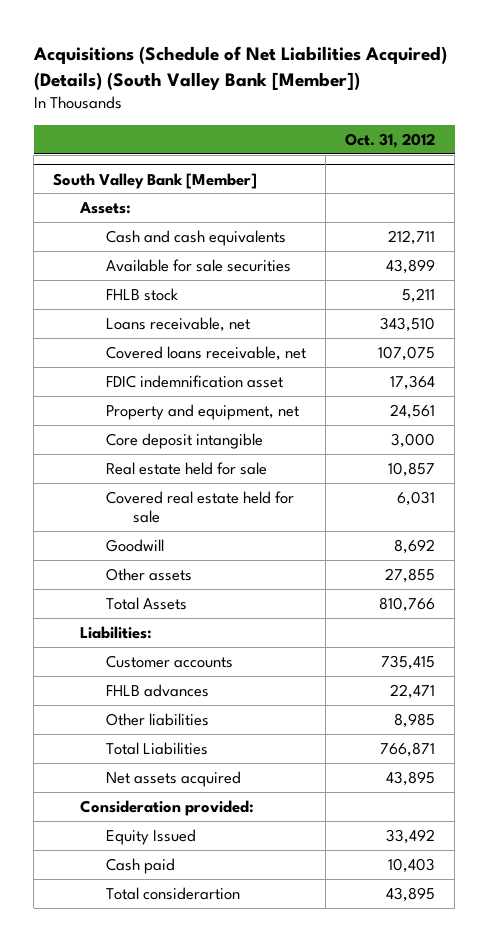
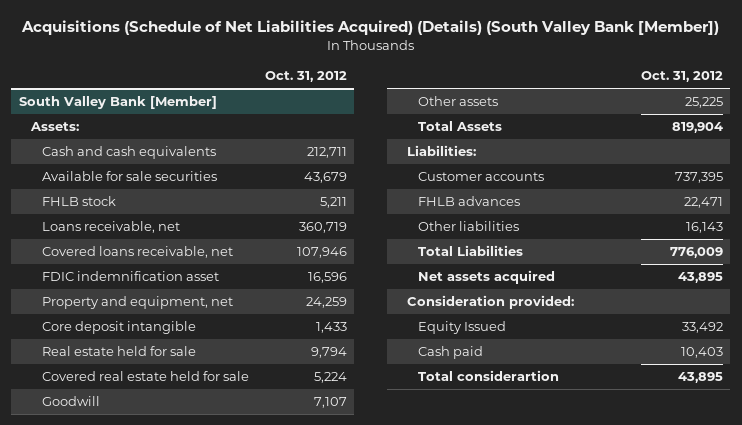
@ South Valley Bank [Member]
- Available for sale securities | 43,899
+ Available for sale securities | 43,679
- Loans receivable, net | 343,510
- Covered loans receivable, net | 107,075
- FDIC indemnification asset | 17,364
- Property and equipment, net | 24,561
- Core deposit intangible | 3,000
- Real estate held for sale | 10,857
- Covered real estate held for sale | 6,031
- Goodwill | 8,692
- Other assets | 27,855
- Total Assets | 810,766
+ Loans receivable, net | 360,719
+ Covered loans receivable, net | 107,946
+ FDIC indemnification asset | 16,596
+ Property and equipment, net | 24,259
+ Core deposit intangible | 1,433
+ Real estate held for sale | 9,794
+ Covered real estate held for sale | 5,224
+ Goodwill | 7,107
+ Other assets | 25,225
+ Total Assets | 819,904
- Customer accounts | 735,415
+ Customer accounts | 737,395
- Other liabilities | 8,985
- Total Liabilities | 766,871
+ Other liabilities | 16,143
+ Total Liabilities | 776,009

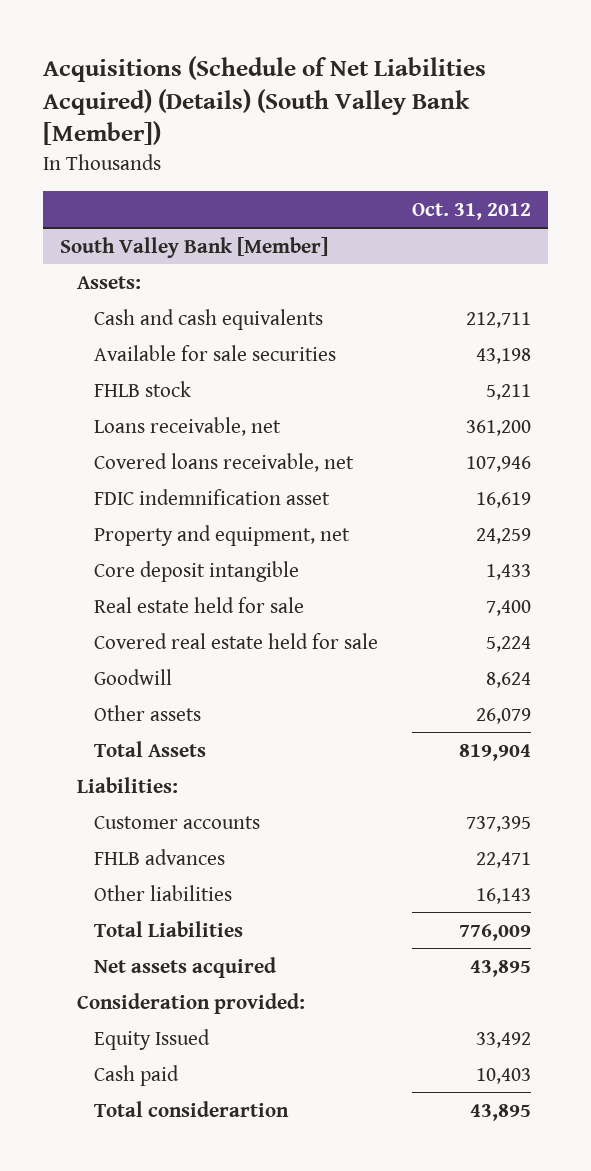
@ South Valley Bank [Member]
- Available for sale securities | 43,679
+ Available for sale securities | 43,198
- Loans receivable, net | 360,719
+ Loans receivable, net | 361,200
- FDIC indemnification asset | 16,596
+ FDIC indemnification asset | 16,619
- Real estate held for sale | 9,794
+ Real estate held for sale | 7,400
- Goodwill | 7,107
- Other assets | 25,225
+ Goodwill | 8,624
+ Other assets | 26,079

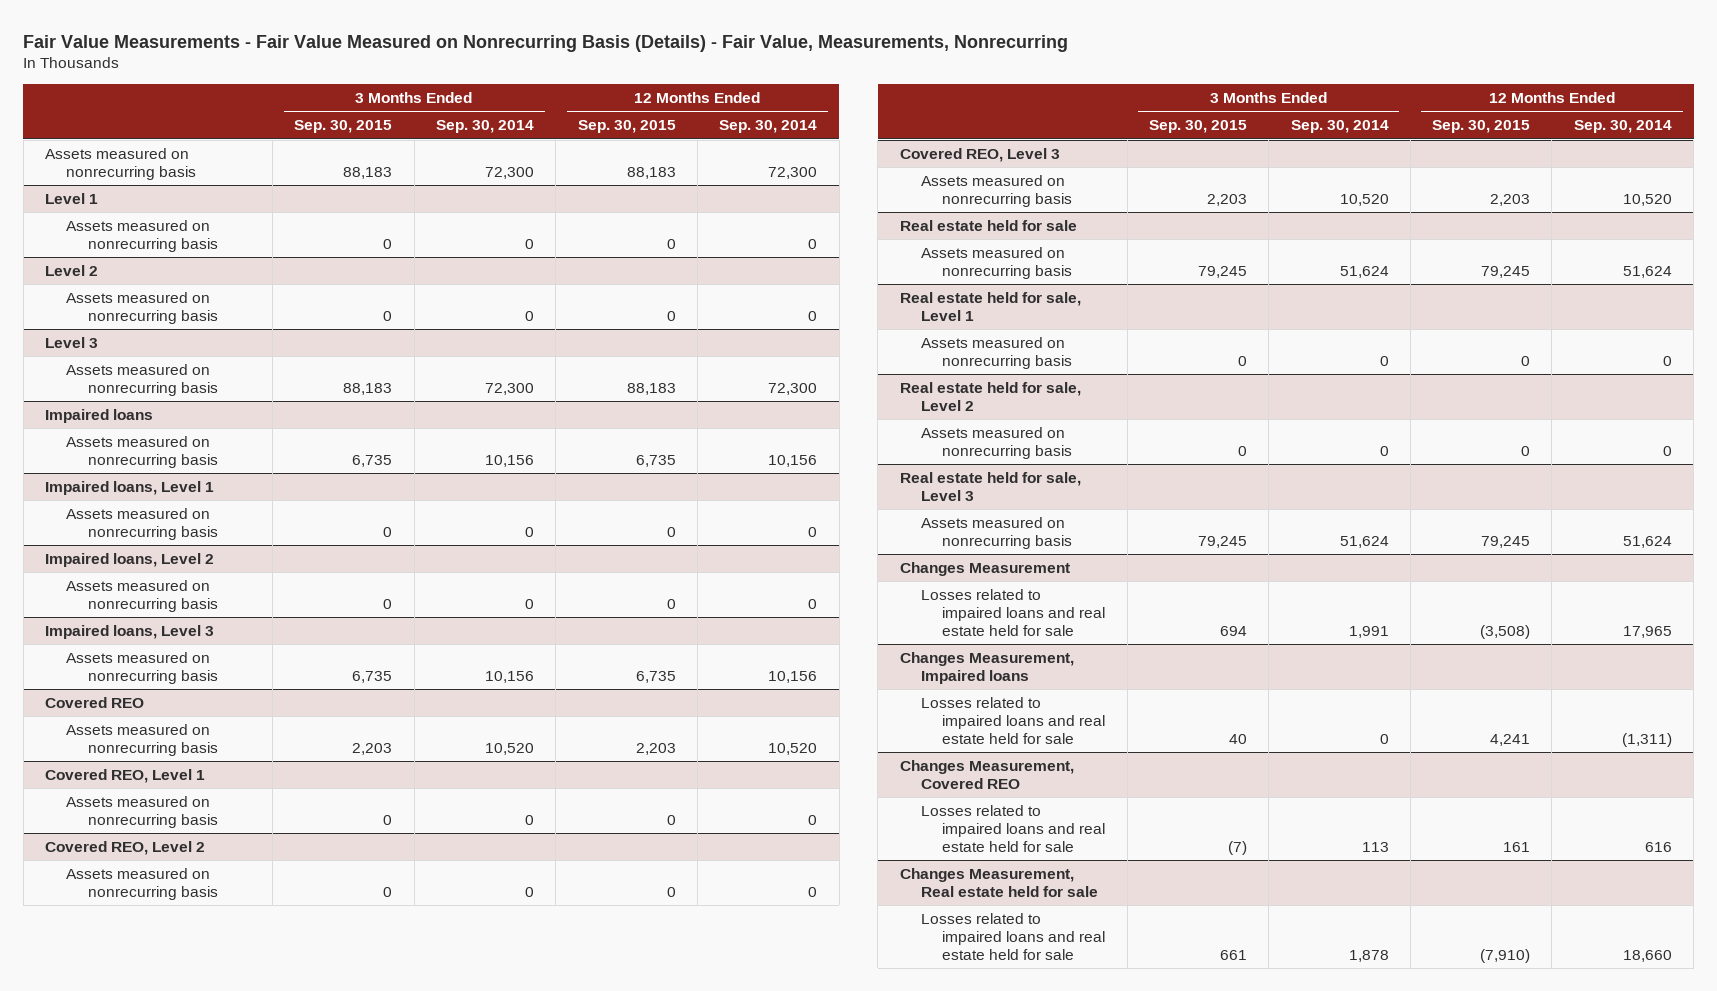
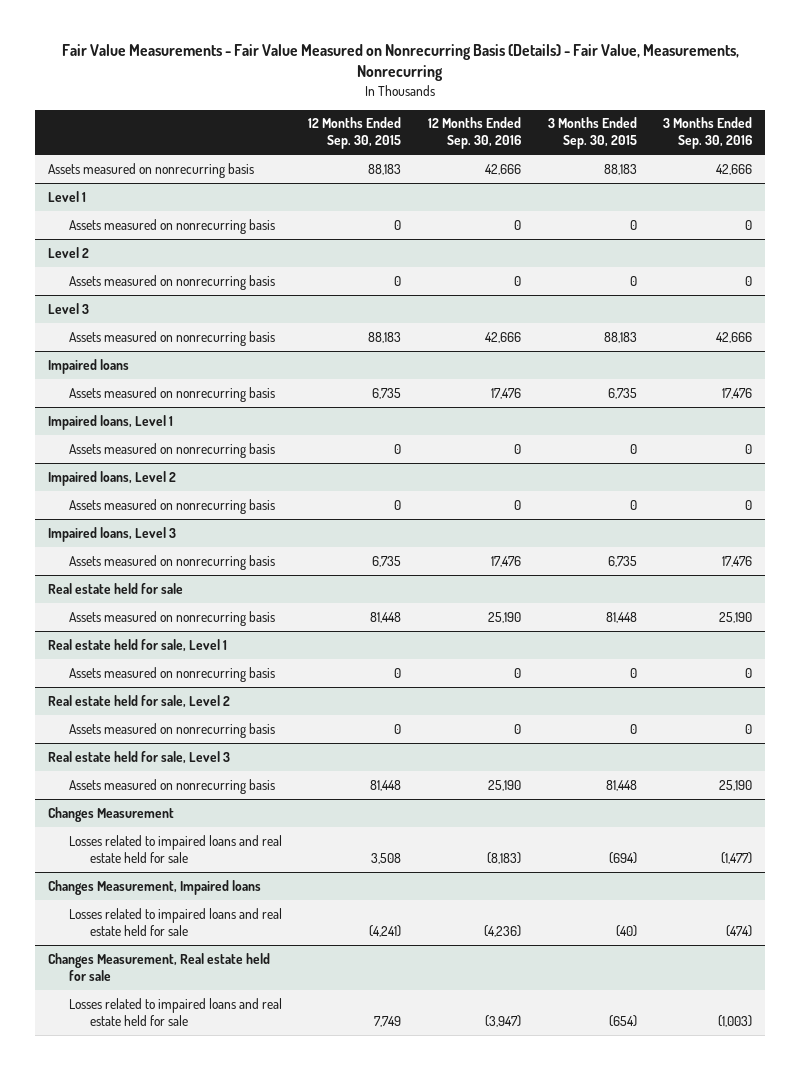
- | 3 Months Ended Sep. 30, 2015 | 3 Months Ended Sep. 30, 2014 | 12 Months Ended Sep. 30, 2015 | 12 Months Ended Sep. 30, 2014
+ | 12 Months Ended Sep. 30, 2015 | 12 Months Ended Sep. 30, 2016 | 3 Months Ended Sep. 30, 2015 | 3 Months Ended Sep. 30, 2016
- Covered REO
- Assets measured on nonrecurring basis | 2,203 | 10,520 | 2,203 | 10,520
- Covered REO, Level 1
- Assets measured on nonrecurring basis | 0 | 0 | 0 | 0
- Covered REO, Level 2
- Assets measured on nonrecurring basis | 0 | 0 | 0 | 0
- Covered REO, Level 3
- Assets measured on nonrecurring basis | 2,203 | 10,520 | 2,203 | 10,520
@ Real estate held for sale
- Assets measured on nonrecurring basis | 79,245 | 51,624 | 79,245 | 51,624
+ Assets measured on nonrecurring basis | 81,448 | 25,190 | 81,448 | 25,190
@ Real estate held for sale, Level 3
- Assets measured on nonrecurring basis | 79,245 | 51,624 | 79,245 | 51,624
+ Assets measured on nonrecurring basis | 81,448 | 25,190 | 81,448 | 25,190
@ Changes Measurement
- Losses related to impaired loans and real estate held for sale | 694 | 1,991 | (3,508) | 17,965
+ Losses related to impaired loans and real estate held for sale | 3,508 | (8,183) | (694) | (1,477)
@ Changes Measurement, Impaired loans
- Losses related to impaired loans and real estate held for sale | 40 | 0 | 4,241 | (1,311)
- Changes Measurement, Covered REO
- Losses related to impaired loans and real estate held for sale | (7) | 113 | 161 | 616
@ Changes Measurement, Impaired loans
+ Losses related to impaired loans and real estate held for sale | (4,241) | (4,236) | (40) | (474)
@ Changes Measurement, Real estate held for sale
- Losses related to impaired loans and real estate held for sale | 661 | 1,878 | (7,910) | 18,660
+ Losses related to impaired loans and real estate held for sale | 7,749 | (3,947) | (654) | (1,003)

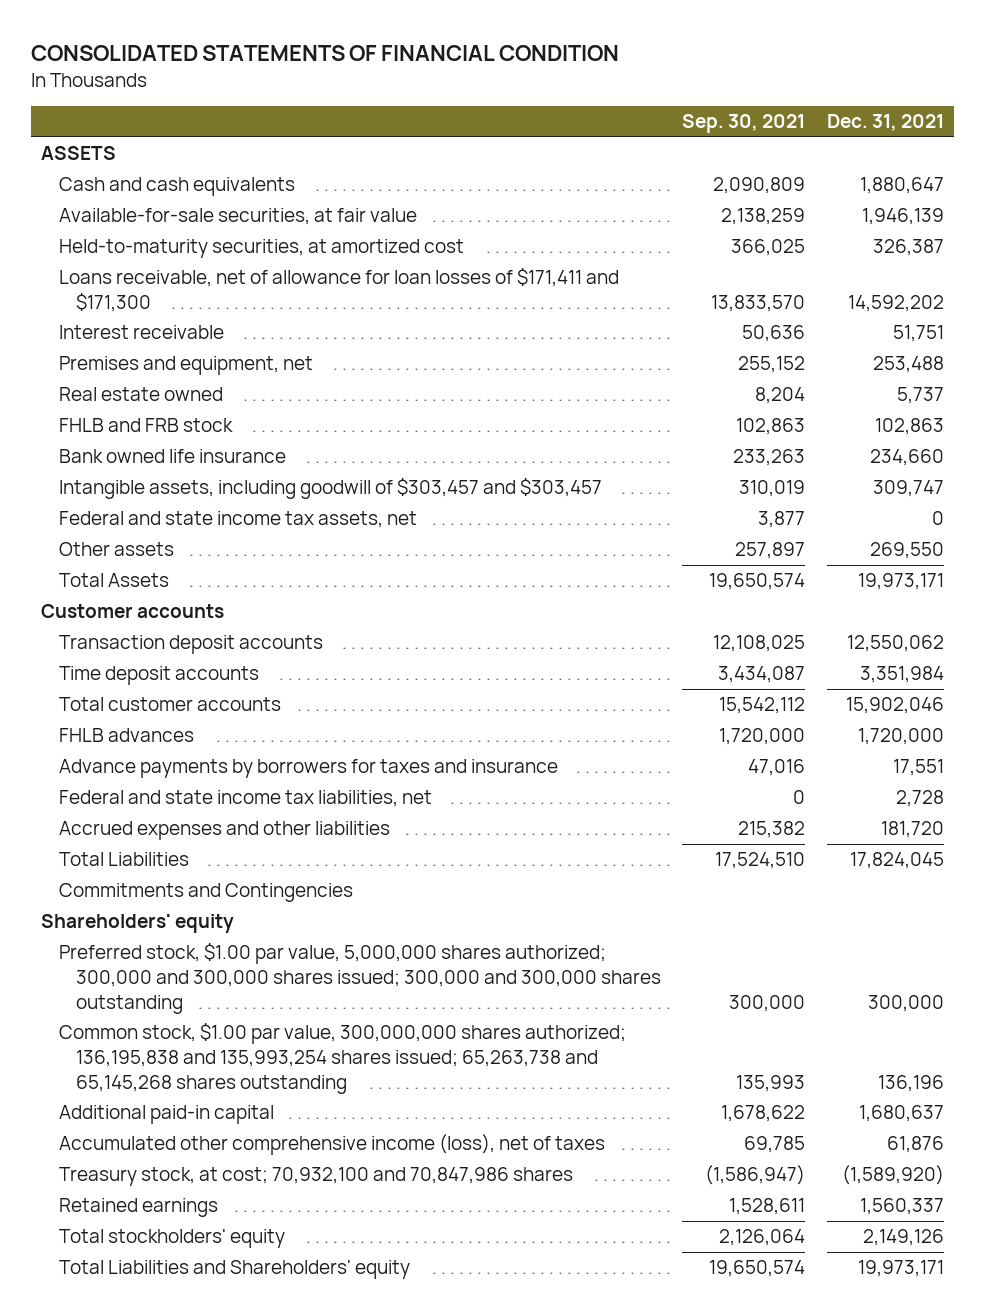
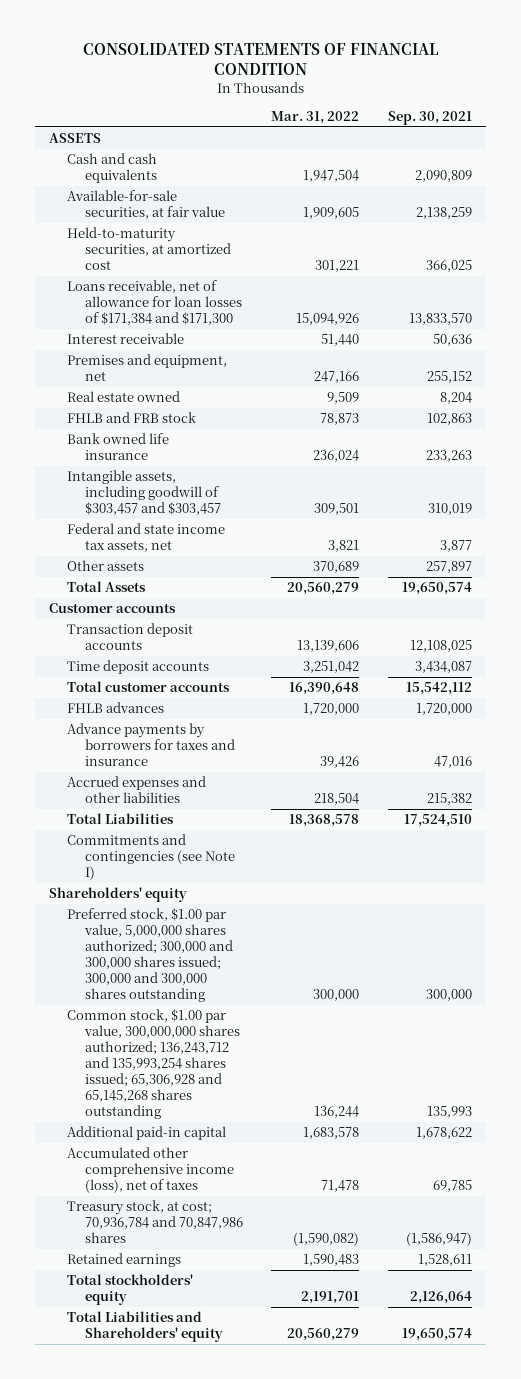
- | Sep. 30, 2021 | Dec. 31, 2021
+ | Mar. 31, 2022 | Sep. 30, 2021
- Loans receivable, net of allowance for loan losses of $171,411 and $171,300 | 13,833,570 | 14,592,202
+ Loans receivable, net of allowance for loan losses of $171,384 and $171,300 | 15,094,926 | 13,833,570
- Federal and state income tax liabilities, net | 0 | 2,728
- Commitments and Contingencies
+ Commitments and contingencies (see Note I)
- Common stock, $1.00 par value, 300,000,000 shares authorized; 136,195,838 and 135,993,254 shares issued; 65,263,738 and 65,145,268 shares outstanding | 135,993 | 136,196
+ Common stock, $1.00 par value, 300,000,000 shares authorized; 136,243,712 and 135,993,254 shares issued; 65,306,928 and 65,145,268 shares outstanding | 136,244 | 135,993
- Treasury stock, at cost; 70,932,100 and 70,847,986 shares | (1,586,947) | (1,589,920)
+ Treasury stock, at cost; 70,936,784 and 70,847,986 shares | (1,590,082) | (1,586,947)

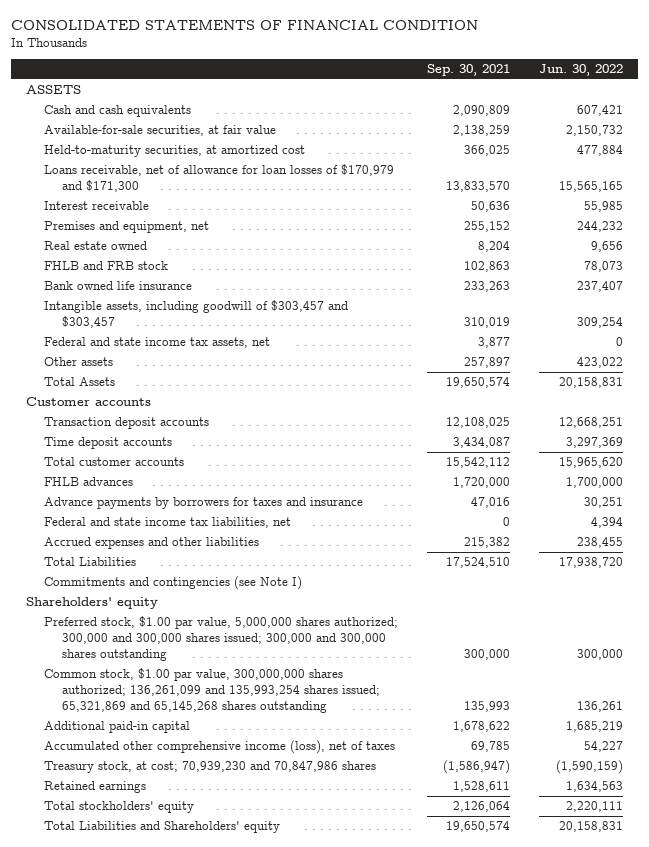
- | Mar. 31, 2022 | Sep. 30, 2021
+ | Sep. 30, 2021 | Jun. 30, 2022
- Loans receivable, net of allowance for loan losses of $171,384 and $171,300 | 15,094,926 | 13,833,570
+ Loans receivable, net of allowance for loan losses of $170,979 and $171,300 | 13,833,570 | 15,565,165
+ Federal and state income tax liabilities, net | 0 | 4,394
- Common stock, $1.00 par value, 300,000,000 shares authorized; 136,243,712 and 135,993,254 shares issued; 65,306,928 and 65,145,268 shares outstanding | 136,244 | 135,993
+ Common stock, $1.00 par value, 300,000,000 shares authorized; 136,261,099 and 135,993,254 shares issued; 65,321,869 and 65,145,268 shares outstanding | 135,993 | 136,261
- Treasury stock, at cost; 70,936,784 and 70,847,986 shares | (1,590,082) | (1,586,947)
+ Treasury stock, at cost; 70,939,230 and 70,847,986 shares | (1,586,947) | (1,590,159)

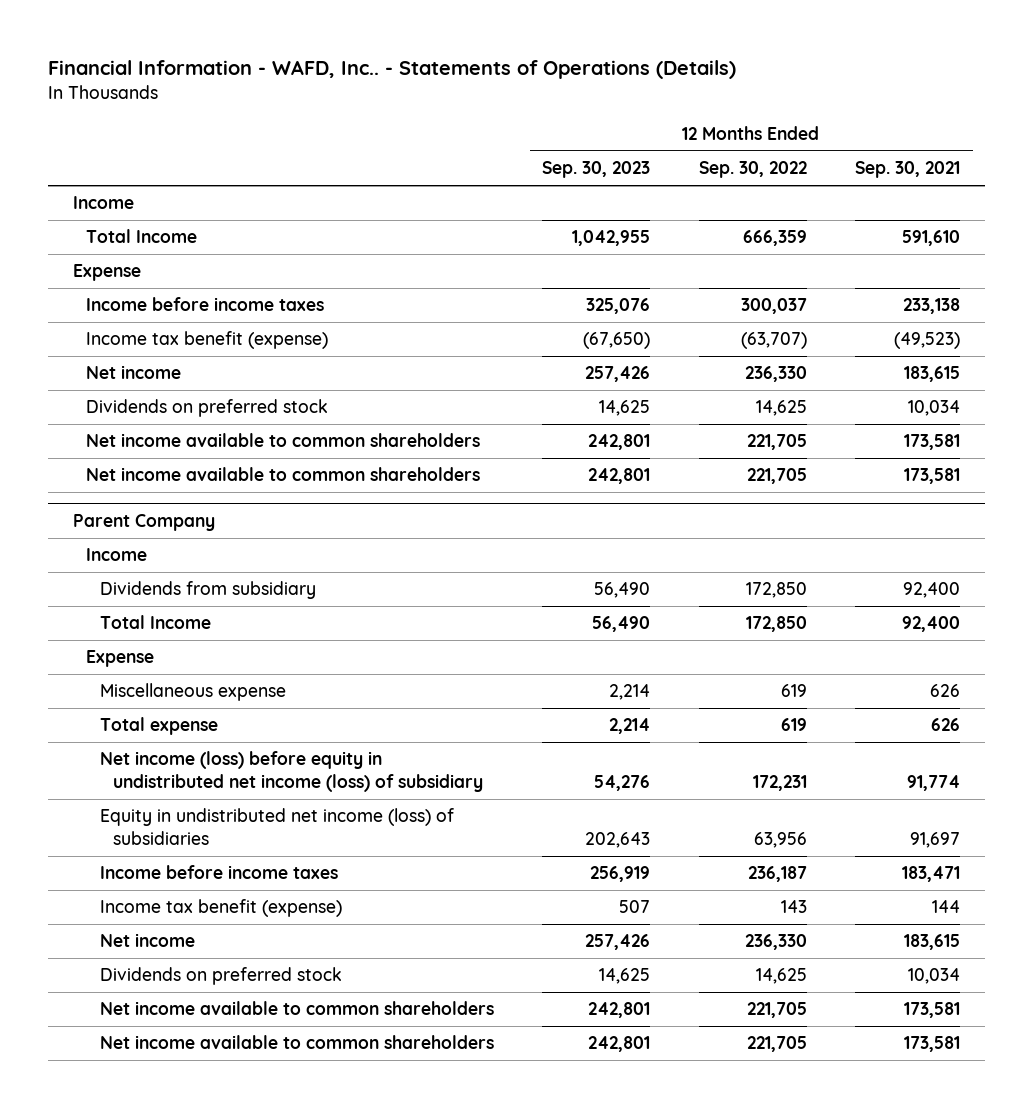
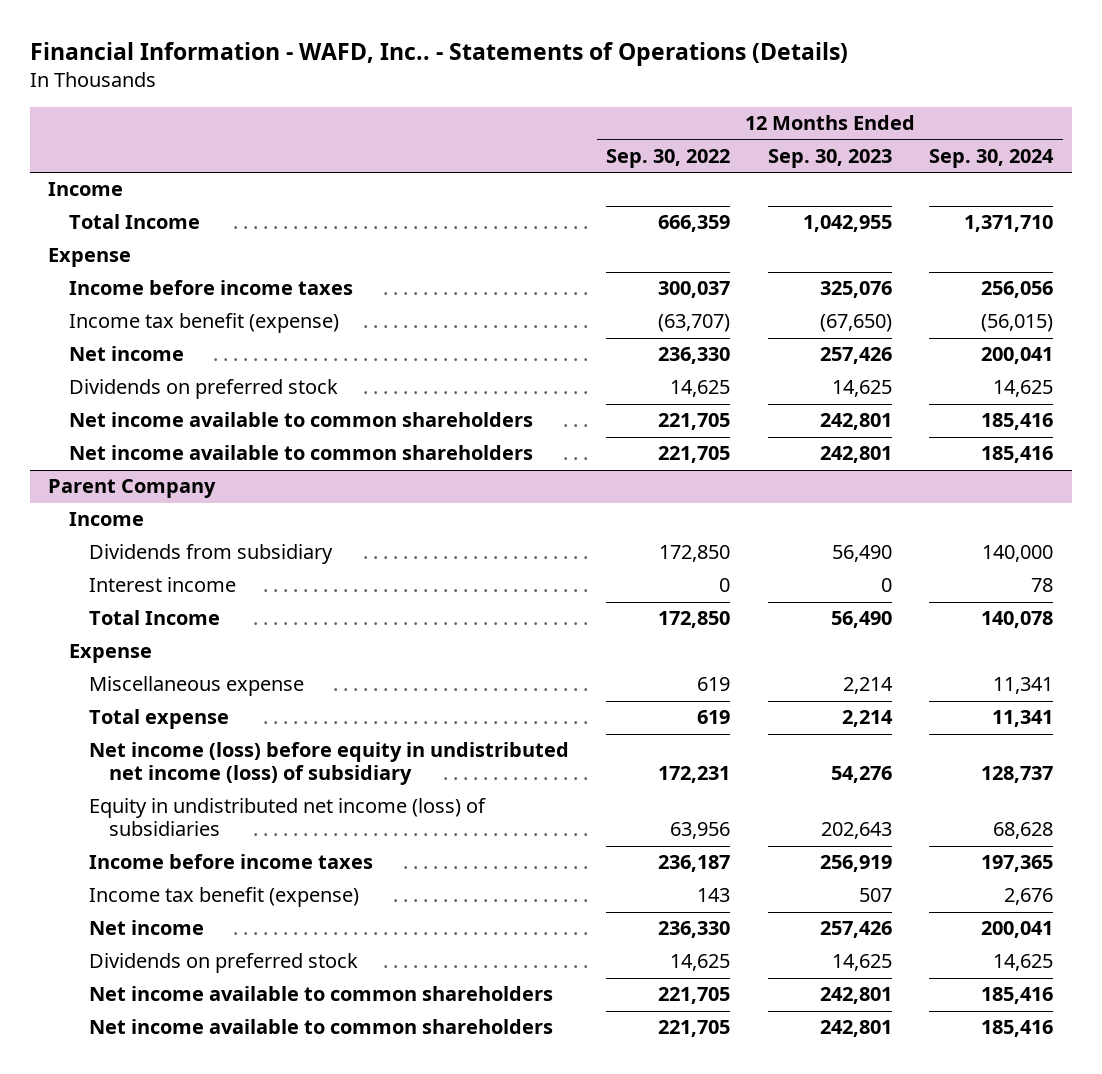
- | 12 Months Ended Sep. 30, 2023 | 12 Months Ended Sep. 30, 2022 | 12 Months Ended Sep. 30, 2021
+ | 12 Months Ended Sep. 30, 2022 | 12 Months Ended Sep. 30, 2023 | 12 Months Ended Sep. 30, 2024
@ Parent Company
+ Interest income | 0 | 0 | 78

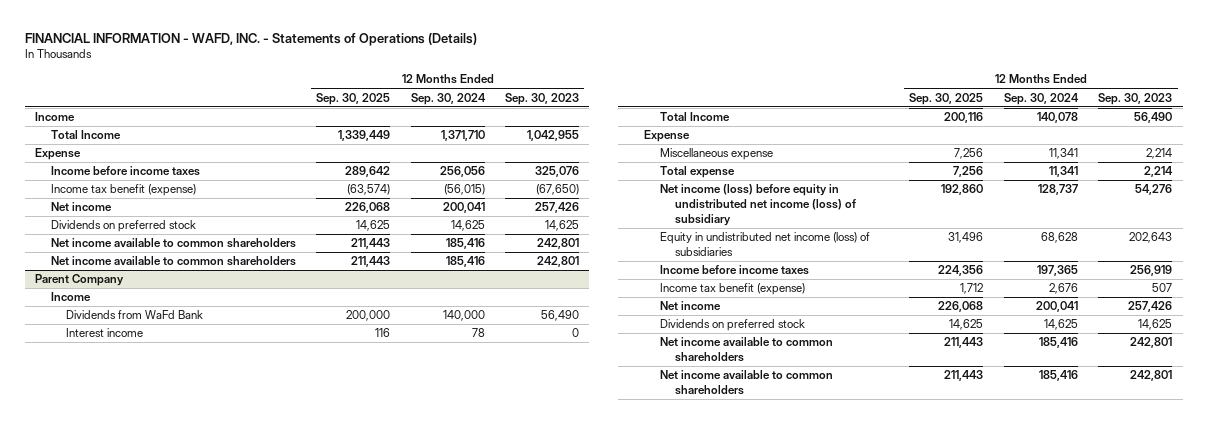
- Financial Information - WAFD, Inc.. - Statements of Operations (Details)
+ FINANCIAL INFORMATION - WAFD, INC. - Statements of Operations (Details)
- | 12 Months Ended Sep. 30, 2022 | 12 Months Ended Sep. 30, 2023 | 12 Months Ended Sep. 30, 2024
+ | 12 Months Ended Sep. 30, 2025 | 12 Months Ended Sep. 30, 2024 | 12 Months Ended Sep. 30, 2023
@ Parent Company
- Dividends from subsidiary | 172,850 | 56,490 | 140,000
+ Dividends from WaFd Bank | 200,000 | 140,000 | 56,490

